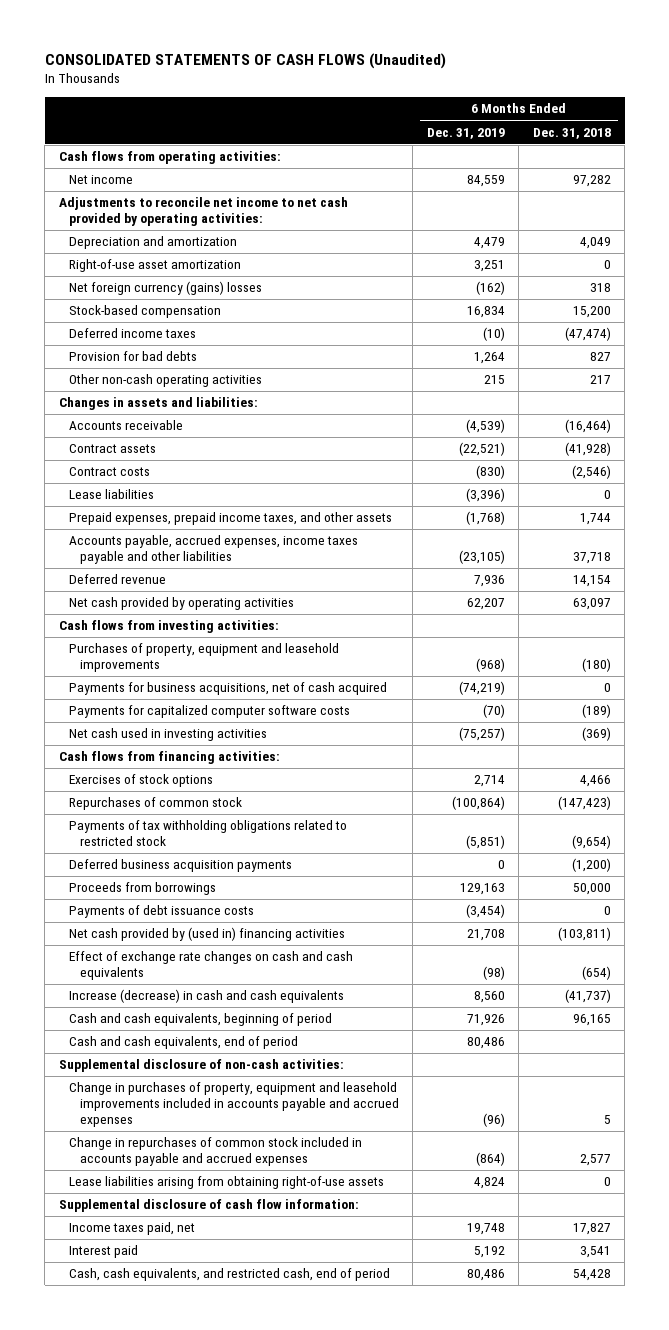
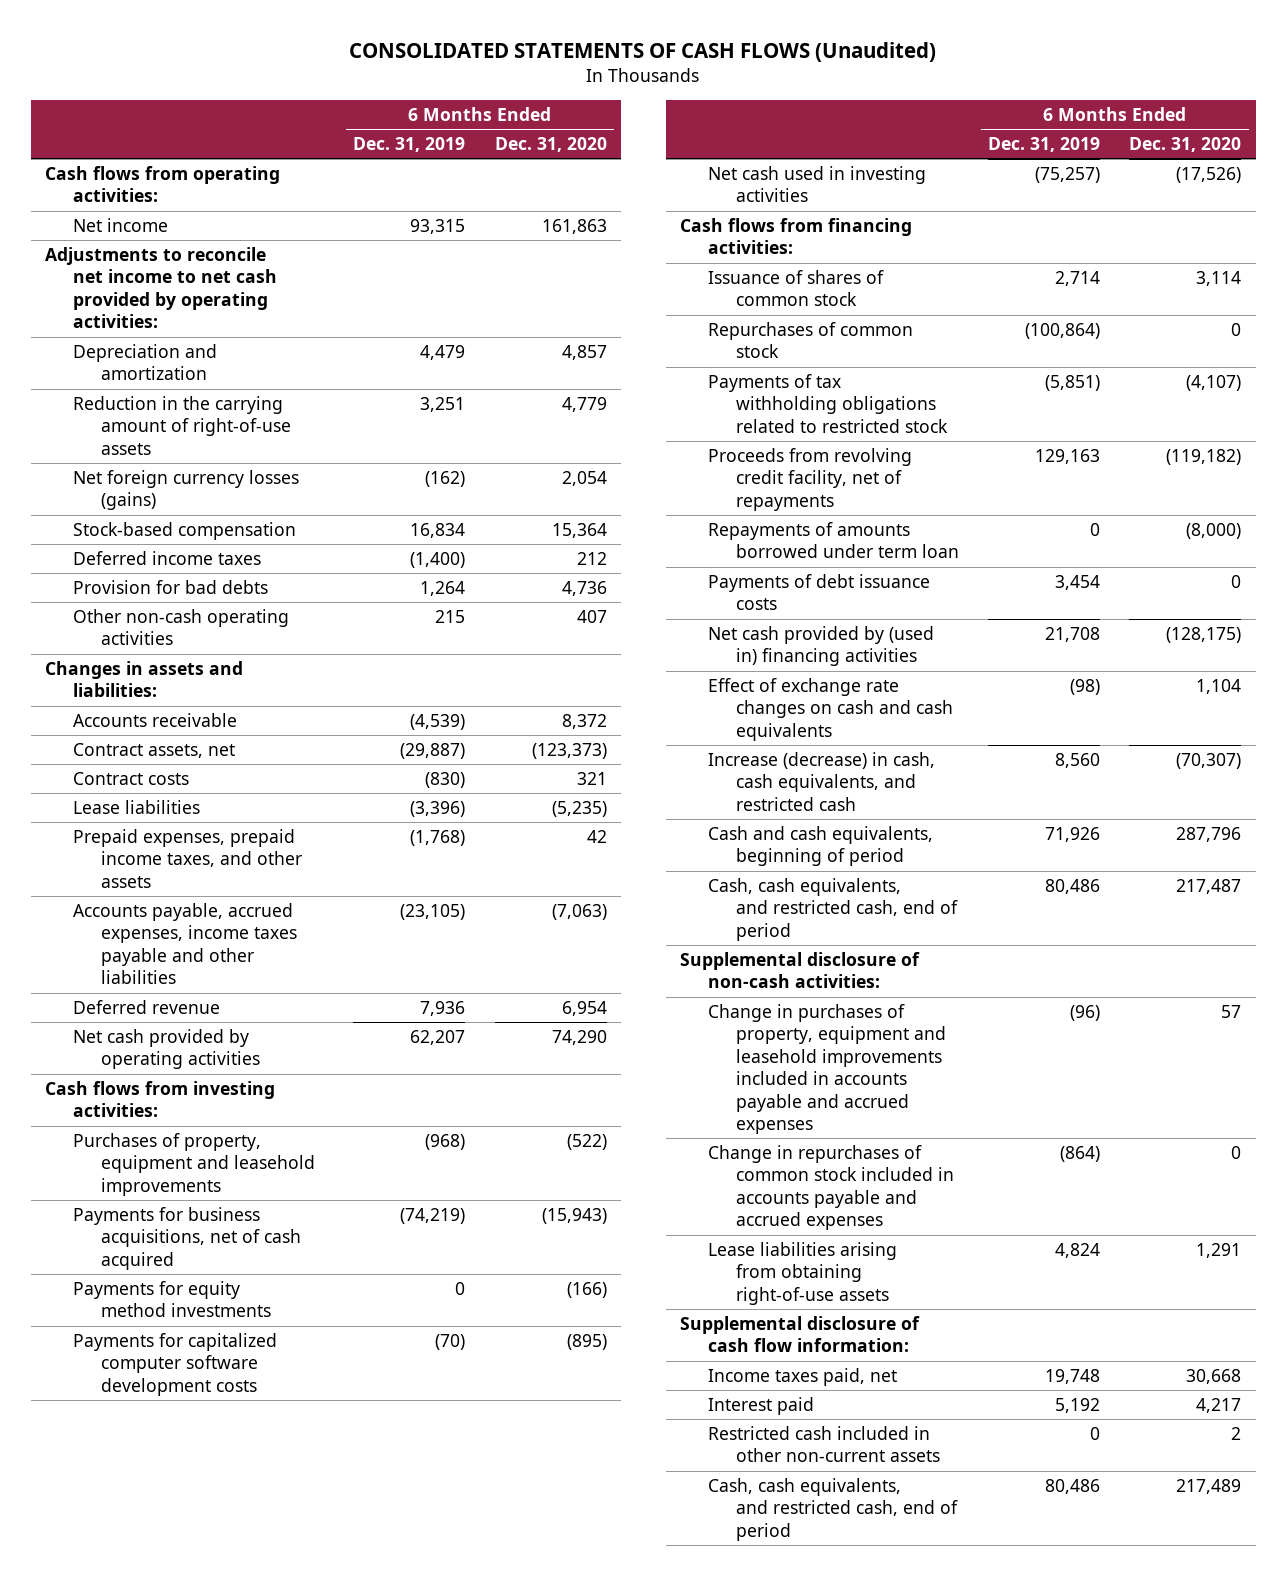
- | 6 Months Ended Dec. 31, 2019 | 6 Months Ended Dec. 31, 2018
+ | 6 Months Ended Dec. 31, 2019 | 6 Months Ended Dec. 31, 2020
- Net income | 84,559 | 97,282
+ Net income | 93,315 | 161,863
- Right-of-use asset amortization | 3,251 | 0
- Net foreign currency (gains) losses | (162) | 318
+ Reduction in the carrying amount of right-of-use assets | 3,251 | 4,779
+ Net foreign currency losses (gains) | (162) | 2,054
- Deferred income taxes | (10) | (47,474)
+ Deferred income taxes | (1,400) | 212
- Contract assets | (22,521) | (41,928)
+ Contract assets, net | (29,887) | (123,373)
- Payments for capitalized computer software costs | (70) | (189)
+ Payments for equity method investments | 0 | (166)
+ Payments for capitalized computer software development costs | (70) | (895)
- Exercises of stock options | 2,714 | 4,466
+ Issuance of shares of common stock | 2,714 | 3,114
- Deferred business acquisition payments | 0 | (1,200)
- Proceeds from borrowings | 129,163 | 50,000
- Payments of debt issuance costs | (3,454) | 0
+ Proceeds from revolving credit facility, net of repayments | 129,163 | (119,182)
+ Repayments of amounts borrowed under term loan | 0 | (8,000)
+ Payments of debt issuance costs | 3,454 | 0
- Increase (decrease) in cash and cash equivalents | 8,560 | (41,737)
+ Increase (decrease) in cash, cash equivalents, and restricted cash | 8,560 | (70,307)
- Cash and cash equivalents, end of period | 80,486 |
+ Cash, cash equivalents, and restricted cash, end of period | 80,486 | 217,487
+ Restricted cash included in other non-current assets | 0 | 2

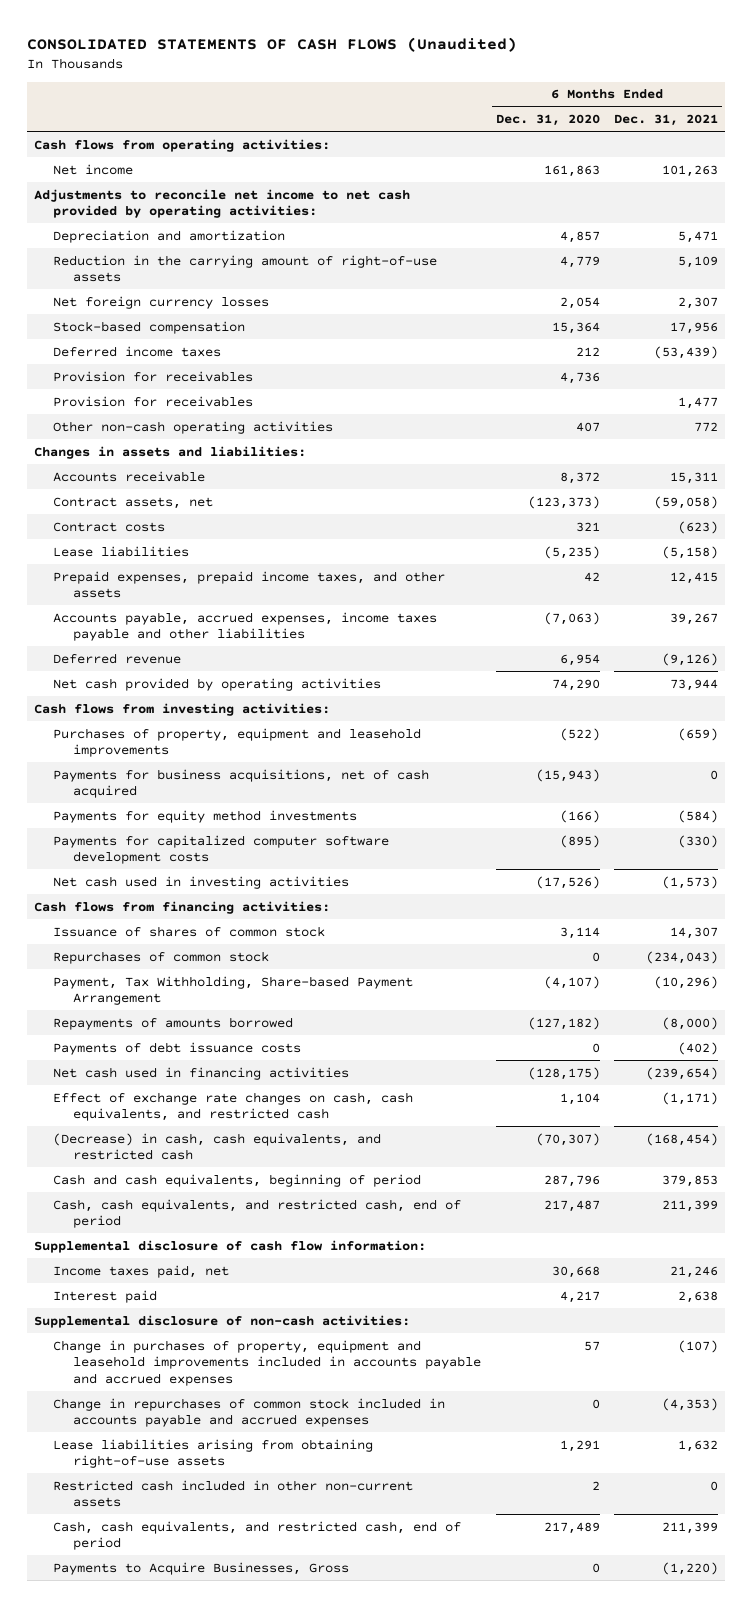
- | 6 Months Ended Dec. 31, 2019 | 6 Months Ended Dec. 31, 2020
+ | 6 Months Ended Dec. 31, 2020 | 6 Months Ended Dec. 31, 2021
- Net foreign currency losses (gains) | (162) | 2,054
+ Net foreign currency losses | 2,054 | 2,307
- Provision for bad debts | 1,264 | 4,736
+ Provision for receivables | 4,736 |
+ Provision for receivables | | 1,477
- Payments of tax withholding obligations related to restricted stock | (5,851) | (4,107)
- Proceeds from revolving credit facility, net of repayments | 129,163 | (119,182)
- Repayments of amounts borrowed under term loan | 0 | (8,000)
+ Payment, Tax Withholding, Share-based Payment Arrangement | (4,107) | (10,296)
+ Repayments of amounts borrowed | (127,182) | (8,000)
- Net cash provided by (used in) financing activities | 21,708 | (128,175)
- Effect of exchange rate changes on cash and cash equivalents | (98) | 1,104
- Increase (decrease) in cash, cash equivalents, and restricted cash | 8,560 | (70,307)
+ Net cash used in financing activities | (128,175) | (239,654)
+ Effect of exchange rate changes on cash, cash equivalents, and restricted cash | 1,104 | (1,171)
+ (Decrease) in cash, cash equivalents, and restricted cash | (70,307) | (168,454)
moved up: Supplemental disclosure of cash flow information:
moved up: Income taxes paid, net | 30,668 | 21,246
moved up: Interest paid | 4,217 | 2,638
+ Payments to Acquire Businesses, Gross | 0 | (1,220)

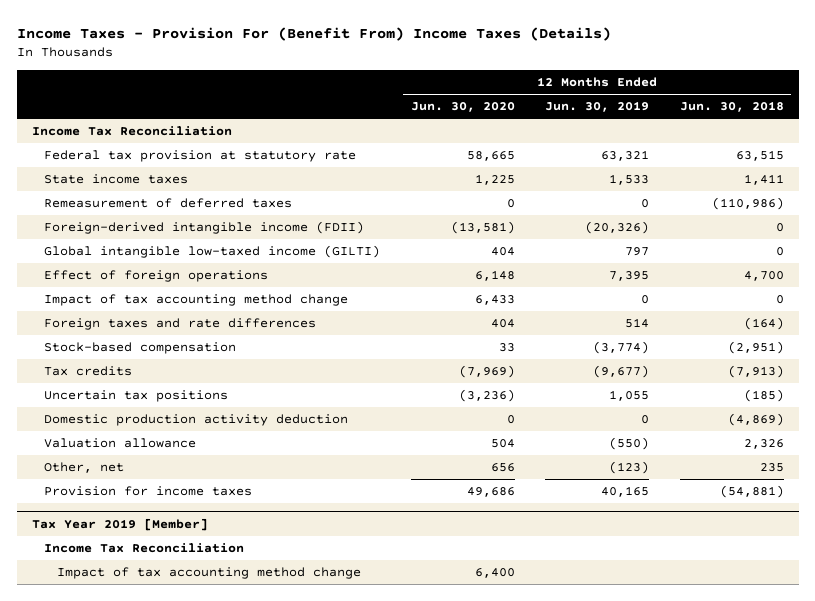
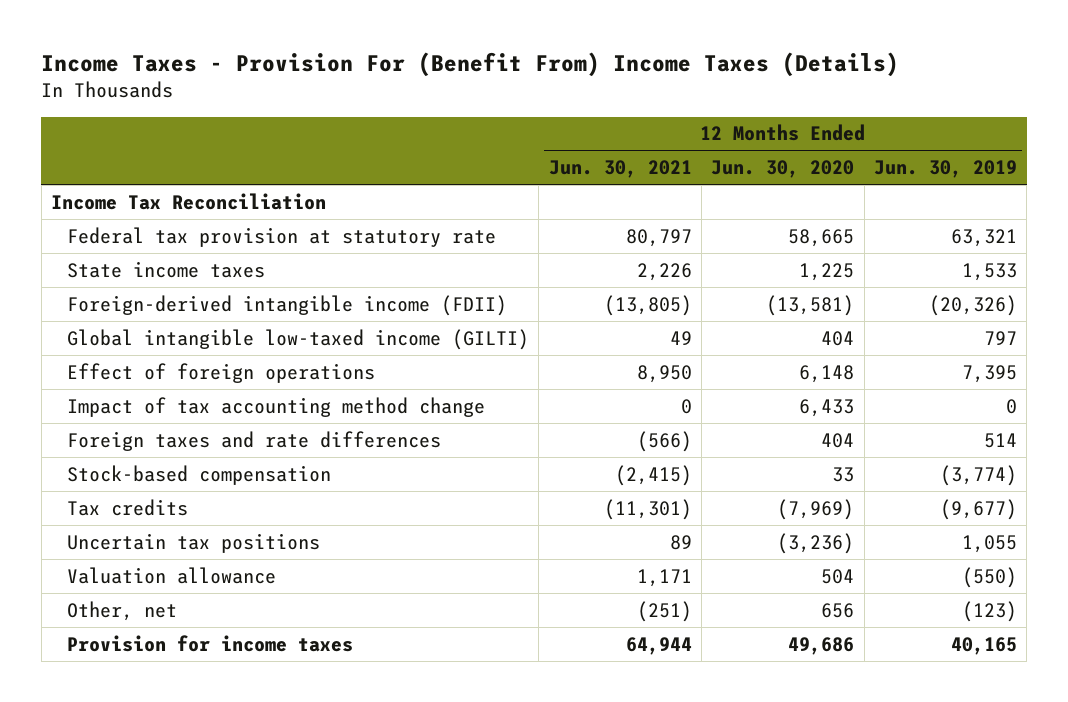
- | 12 Months Ended Jun. 30, 2020 | 12 Months Ended Jun. 30, 2019 | 12 Months Ended Jun. 30, 2018
+ | 12 Months Ended Jun. 30, 2021 | 12 Months Ended Jun. 30, 2020 | 12 Months Ended Jun. 30, 2019
- Remeasurement of deferred taxes | 0 | 0 | (110,986)
- Domestic production activity deduction | 0 | 0 | (4,869)
- Tax Year 2019 [Member]
- Income Tax Reconciliation
- Impact of tax accounting method change | 6,400 | |

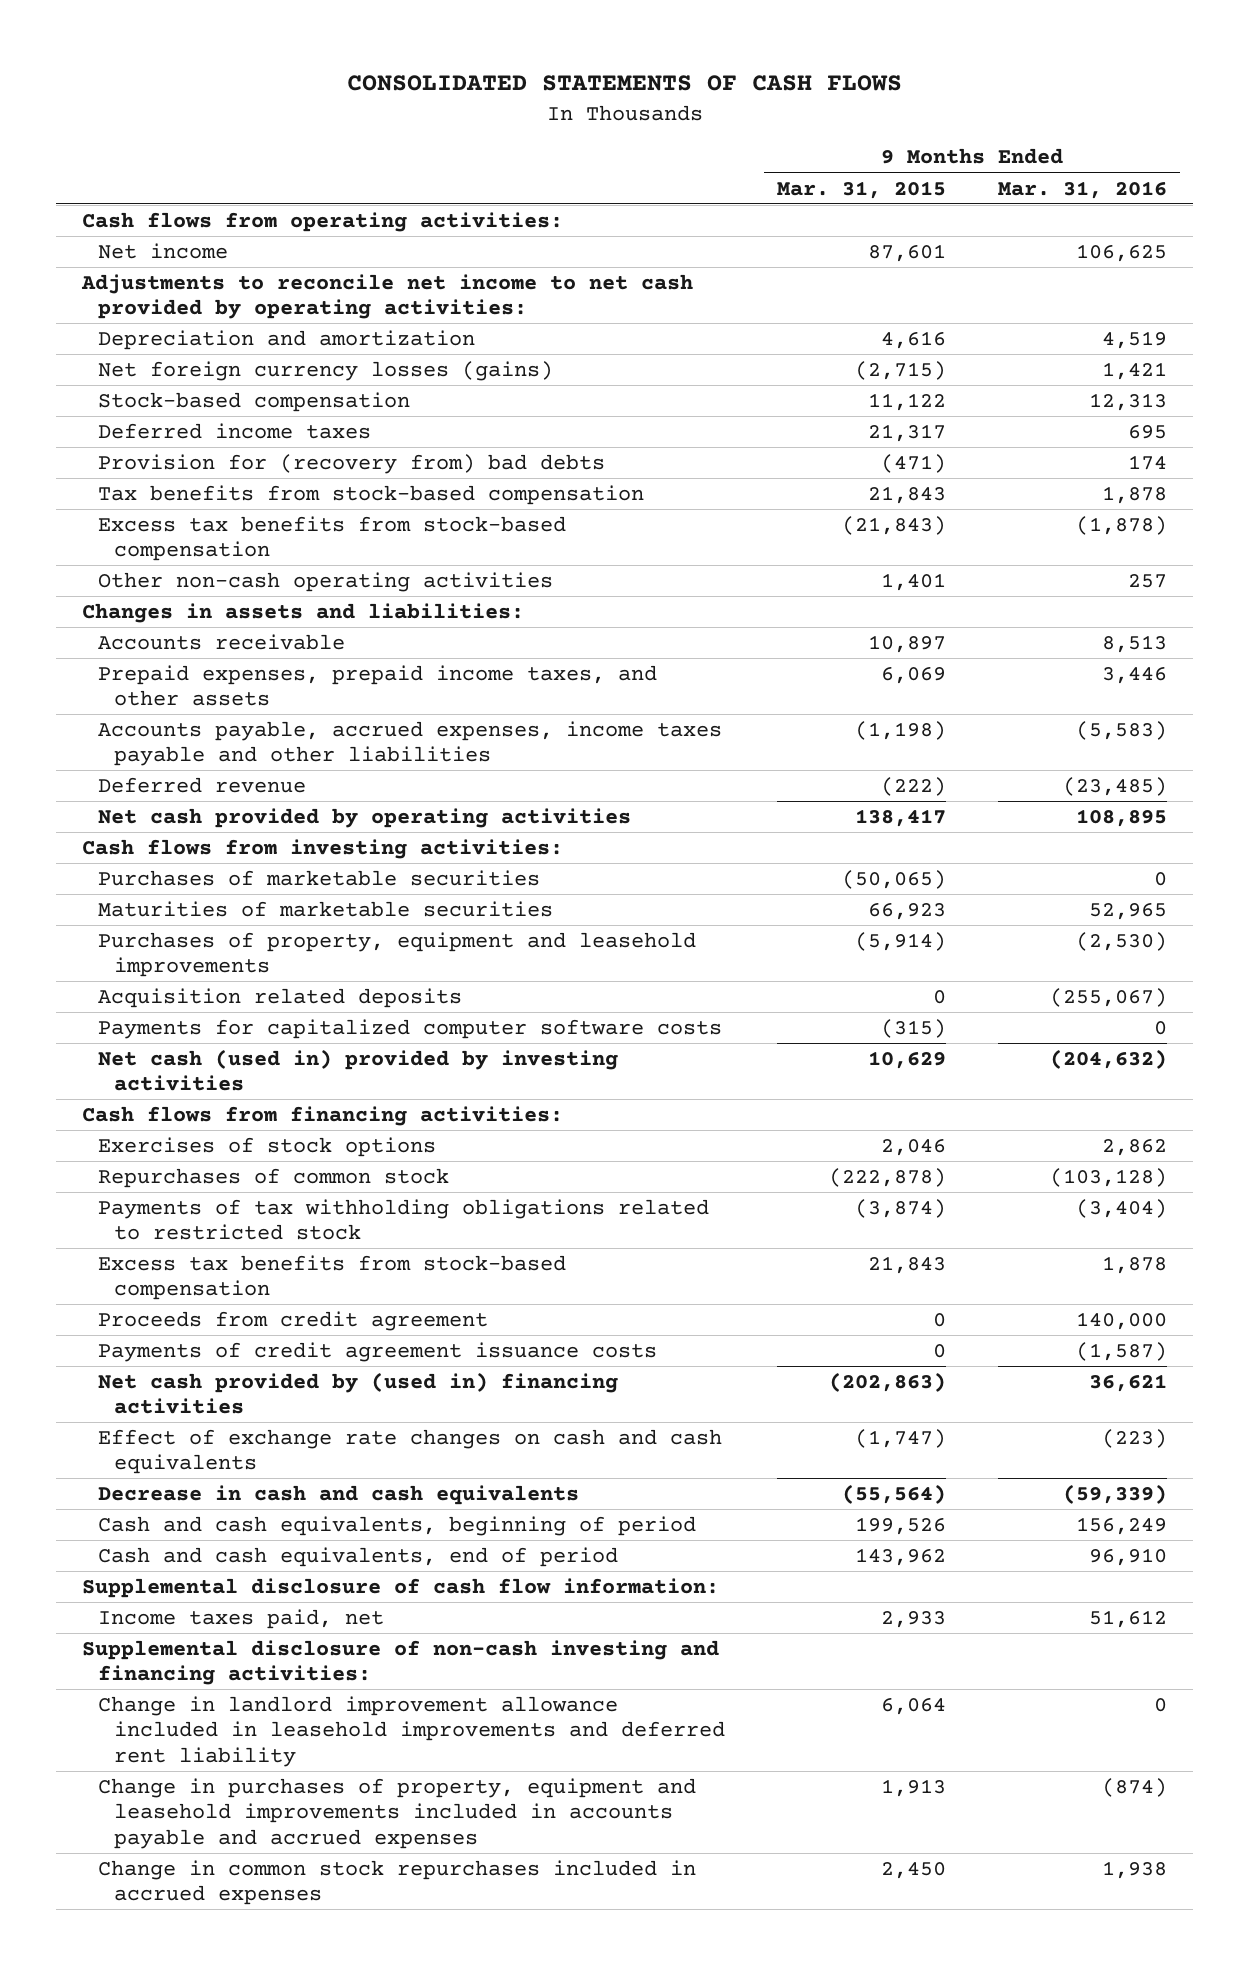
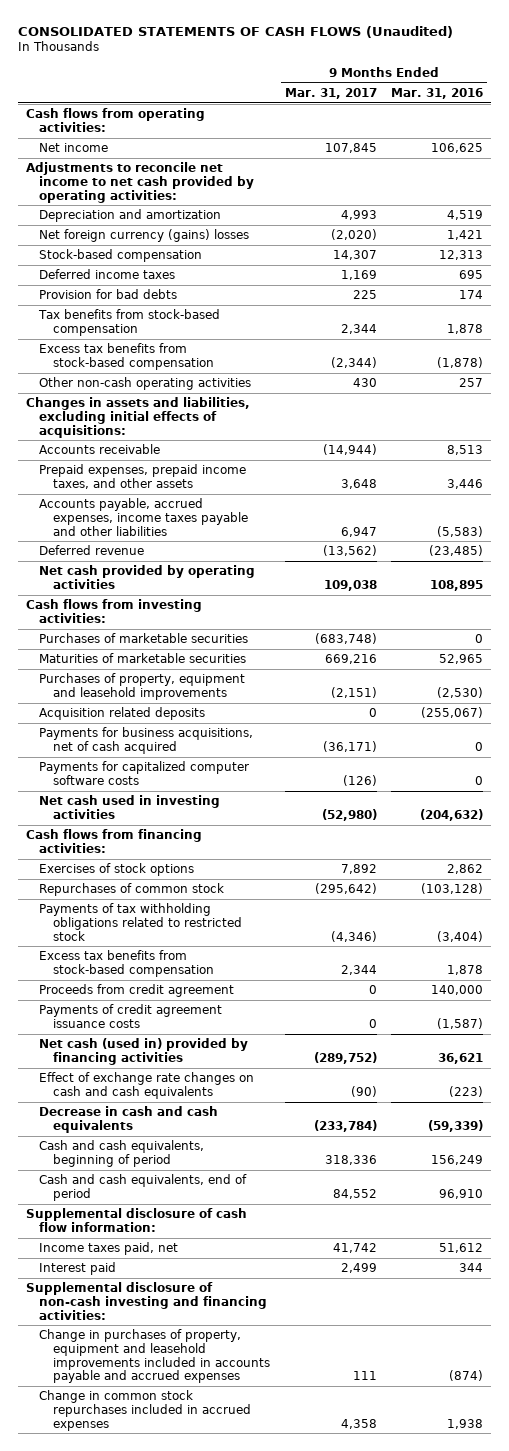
- CONSOLIDATED STATEMENTS OF CASH FLOWS
+ CONSOLIDATED STATEMENTS OF CASH FLOWS (Unaudited)
- | 9 Months Ended Mar. 31, 2015 | 9 Months Ended Mar. 31, 2016
+ | 9 Months Ended Mar. 31, 2017 | 9 Months Ended Mar. 31, 2016
- Net foreign currency losses (gains) | (2,715) | 1,421
+ Net foreign currency (gains) losses | (2,020) | 1,421
- Provision for (recovery from) bad debts | (471) | 174
+ Provision for bad debts | 225 | 174
- Changes in assets and liabilities:
+ Changes in assets and liabilities, excluding initial effects of acquisitions:
+ Payments for business acquisitions, net of cash acquired | (36,171) | 0
- Net cash (used in) provided by investing activities | 10,629 | (204,632)
+ Net cash used in investing activities | (52,980) | (204,632)
- Net cash provided by (used in) financing activities | (202,863) | 36,621
+ Net cash (used in) provided by financing activities | (289,752) | 36,621
+ Interest paid | 2,499 | 344
- Change in landlord improvement allowance included in leasehold improvements and deferred rent liability | 6,064 | 0

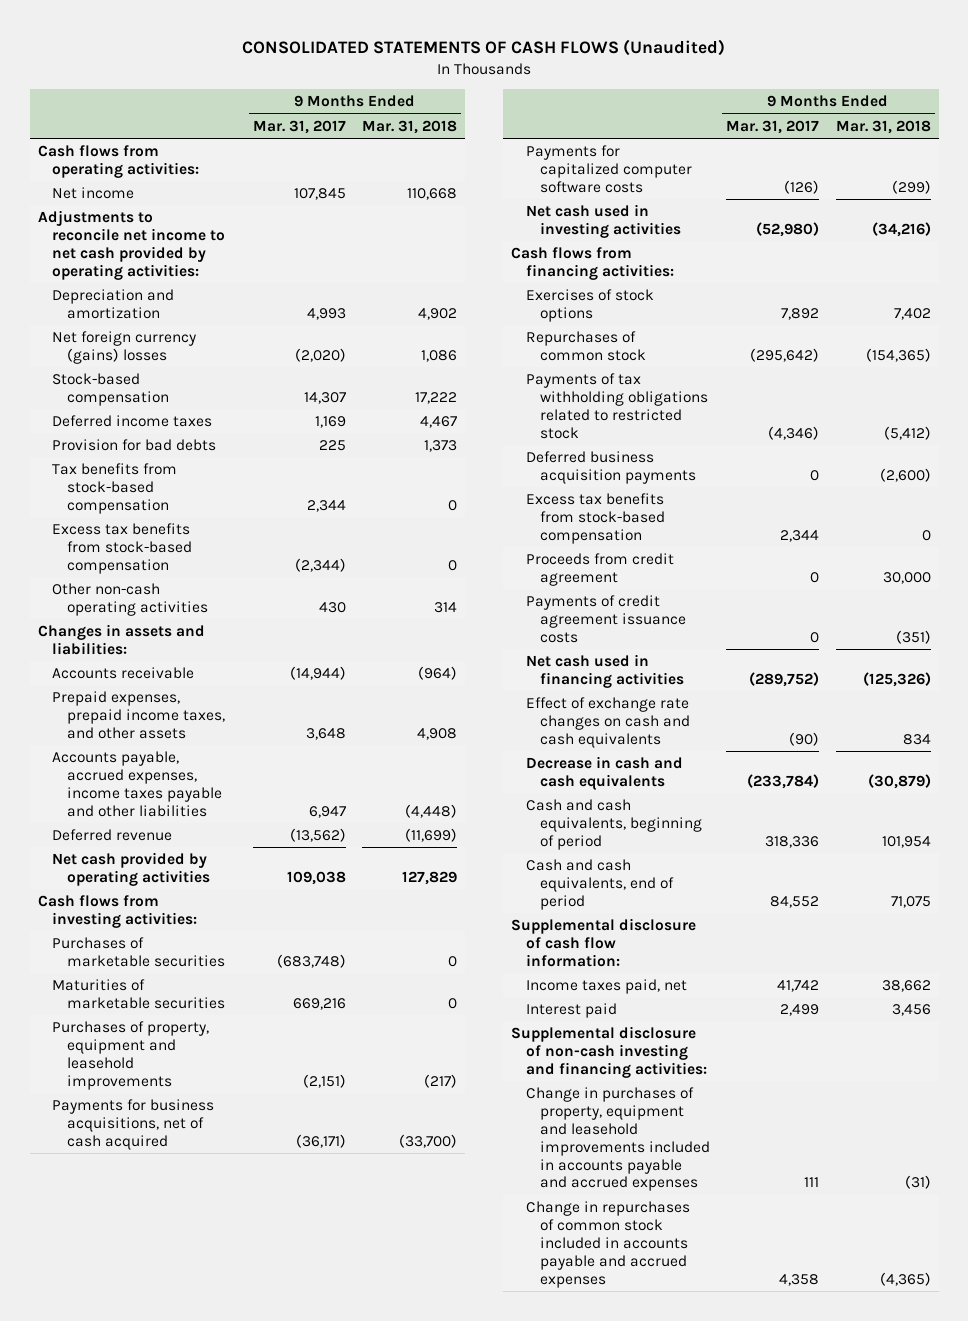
- | 9 Months Ended Mar. 31, 2017 | 9 Months Ended Mar. 31, 2016
+ | 9 Months Ended Mar. 31, 2017 | 9 Months Ended Mar. 31, 2018
- Changes in assets and liabilities, excluding initial effects of acquisitions:
+ Changes in assets and liabilities:
- Acquisition related deposits | 0 | (255,067)
+ Deferred business acquisition payments | 0 | (2,600)
- Net cash (used in) provided by financing activities | (289,752) | 36,621
+ Net cash used in financing activities | (289,752) | (125,326)
- Change in common stock repurchases included in accrued expenses | 4,358 | 1,938
+ Change in repurchases of common stock included in accounts payable and accrued expenses | 4,358 | (4,365)

